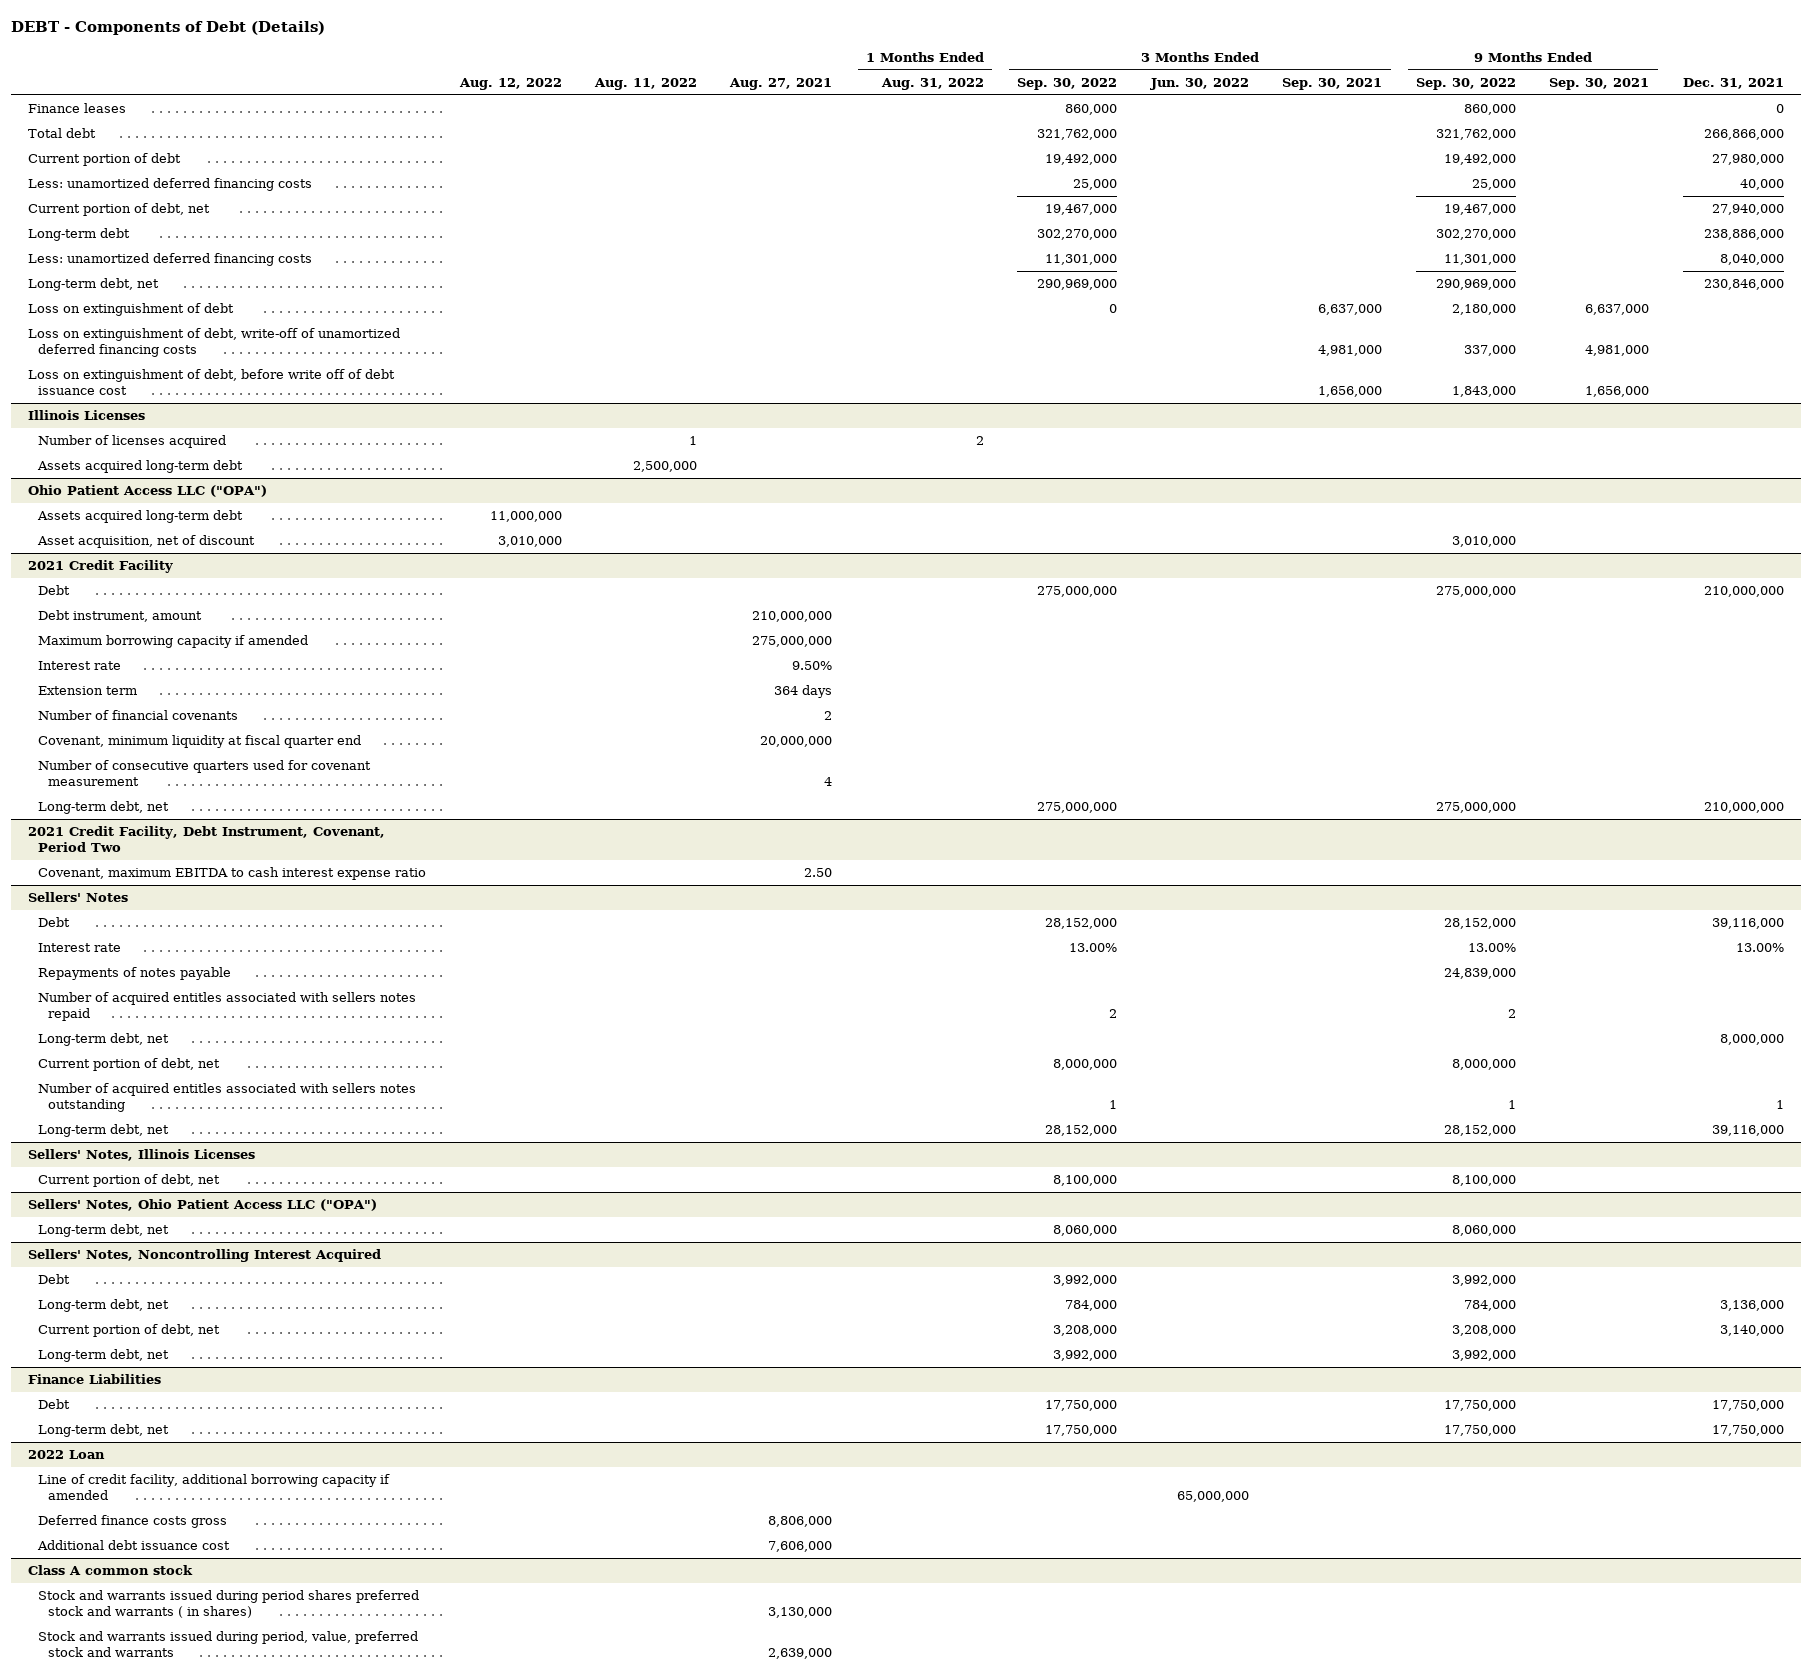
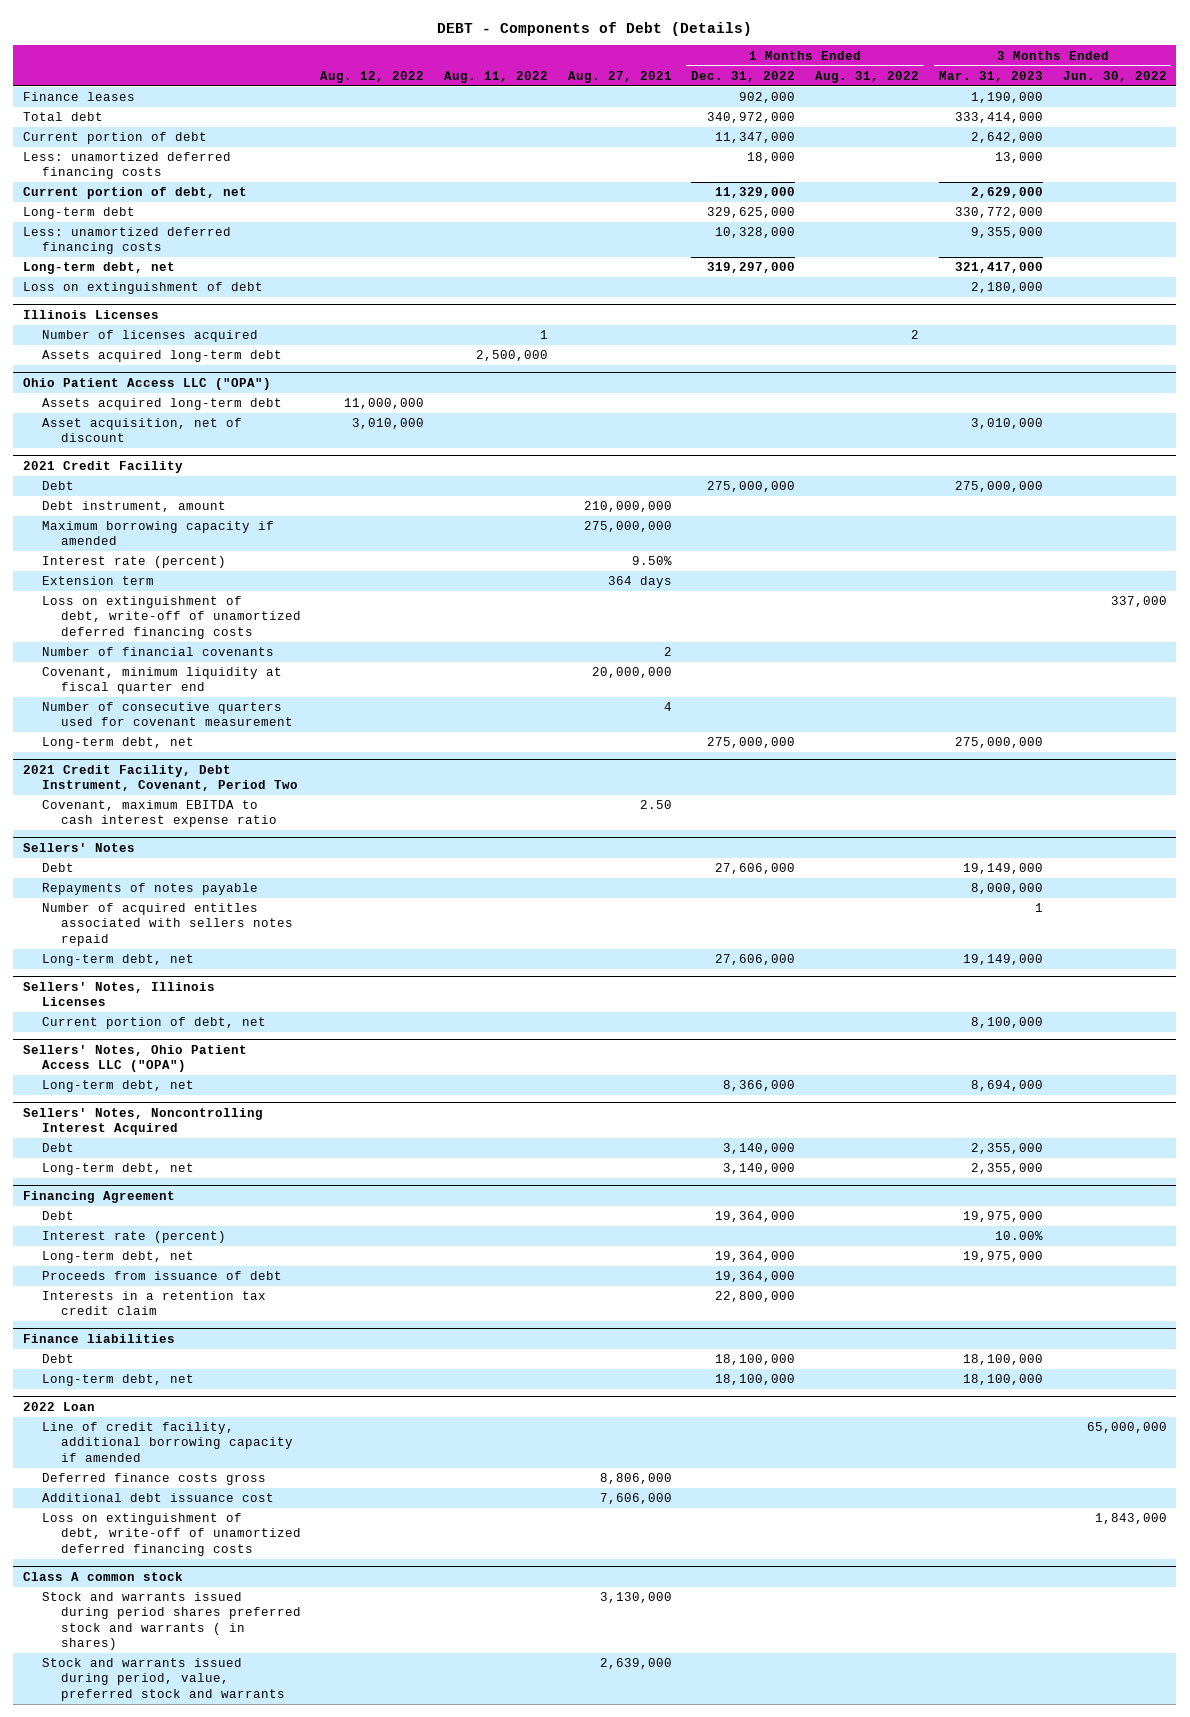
- | Aug. 12, 2022 | Aug. 11, 2022 | Aug. 27, 2021 | 1 Months Ended Aug. 31, 2022 | 3 Months Ended Sep. 30, 2022 | 3 Months Ended Jun. 30, 2022 | 3 Months Ended Sep. 30, 2021 | 9 Months Ended Sep. 30, 2022 | 9 Months Ended Sep. 30, 2021 | Dec. 31, 2021
+ | Aug. 12, 2022 | Aug. 11, 2022 | Aug. 27, 2021 | 1 Months Ended Dec. 31, 2022 | 1 Months Ended Aug. 31, 2022 | 3 Months Ended Mar. 31, 2023 | 3 Months Ended Jun. 30, 2022
- Loss on extinguishment of debt, write-off of unamortized deferred financing costs | | | | | | | 4,981,000 | 337,000 | 4,981,000 |
- Loss on extinguishment of debt, before write off of debt issuance cost | | | | | | | 1,656,000 | 1,843,000 | 1,656,000 |
@ 2021 Credit Facility
- Interest rate | | | 9.50% | | | | | | |
+ Interest rate (percent) | | | 9.50% | | | |
+ Loss on extinguishment of debt, write-off of unamortized deferred financing costs | | | | | | | 337,000
@ Sellers' Notes
- Interest rate | | | | | 13.00% | | | 13.00% | | 13.00%
- Current portion of debt, net | | | | | 8,000,000 | | | 8,000,000 | |
- Number of acquired entitles associated with sellers notes outstanding | | | | | 1 | | | 1 | | 1
- Long-term debt, net | | | | | 28,152,000 | | | 28,152,000 | | 39,116,000
@ Sellers' Notes, Noncontrolling Interest Acquired
- Current portion of debt, net | | | | | 3,208,000 | | | 3,208,000 | | 3,140,000
- Long-term debt, net | | | | | 3,992,000 | | | 3,992,000 | |
- Finance Liabilities
+ Financing Agreement
+ Debt | | | | 19,364,000 | | 19,975,000 |
+ Interest rate (percent) | | | | | | 10.00% |
+ Long-term debt, net | | | | 19,364,000 | | 19,975,000 |
+ Proceeds from issuance of debt | | | | 19,364,000 | | |
+ Interests in a retention tax credit claim | | | | 22,800,000 | | |
+ Finance liabilities
@ 2022 Loan
+ Loss on extinguishment of debt, write-off of unamortized deferred financing costs | | | | | | | 1,843,000

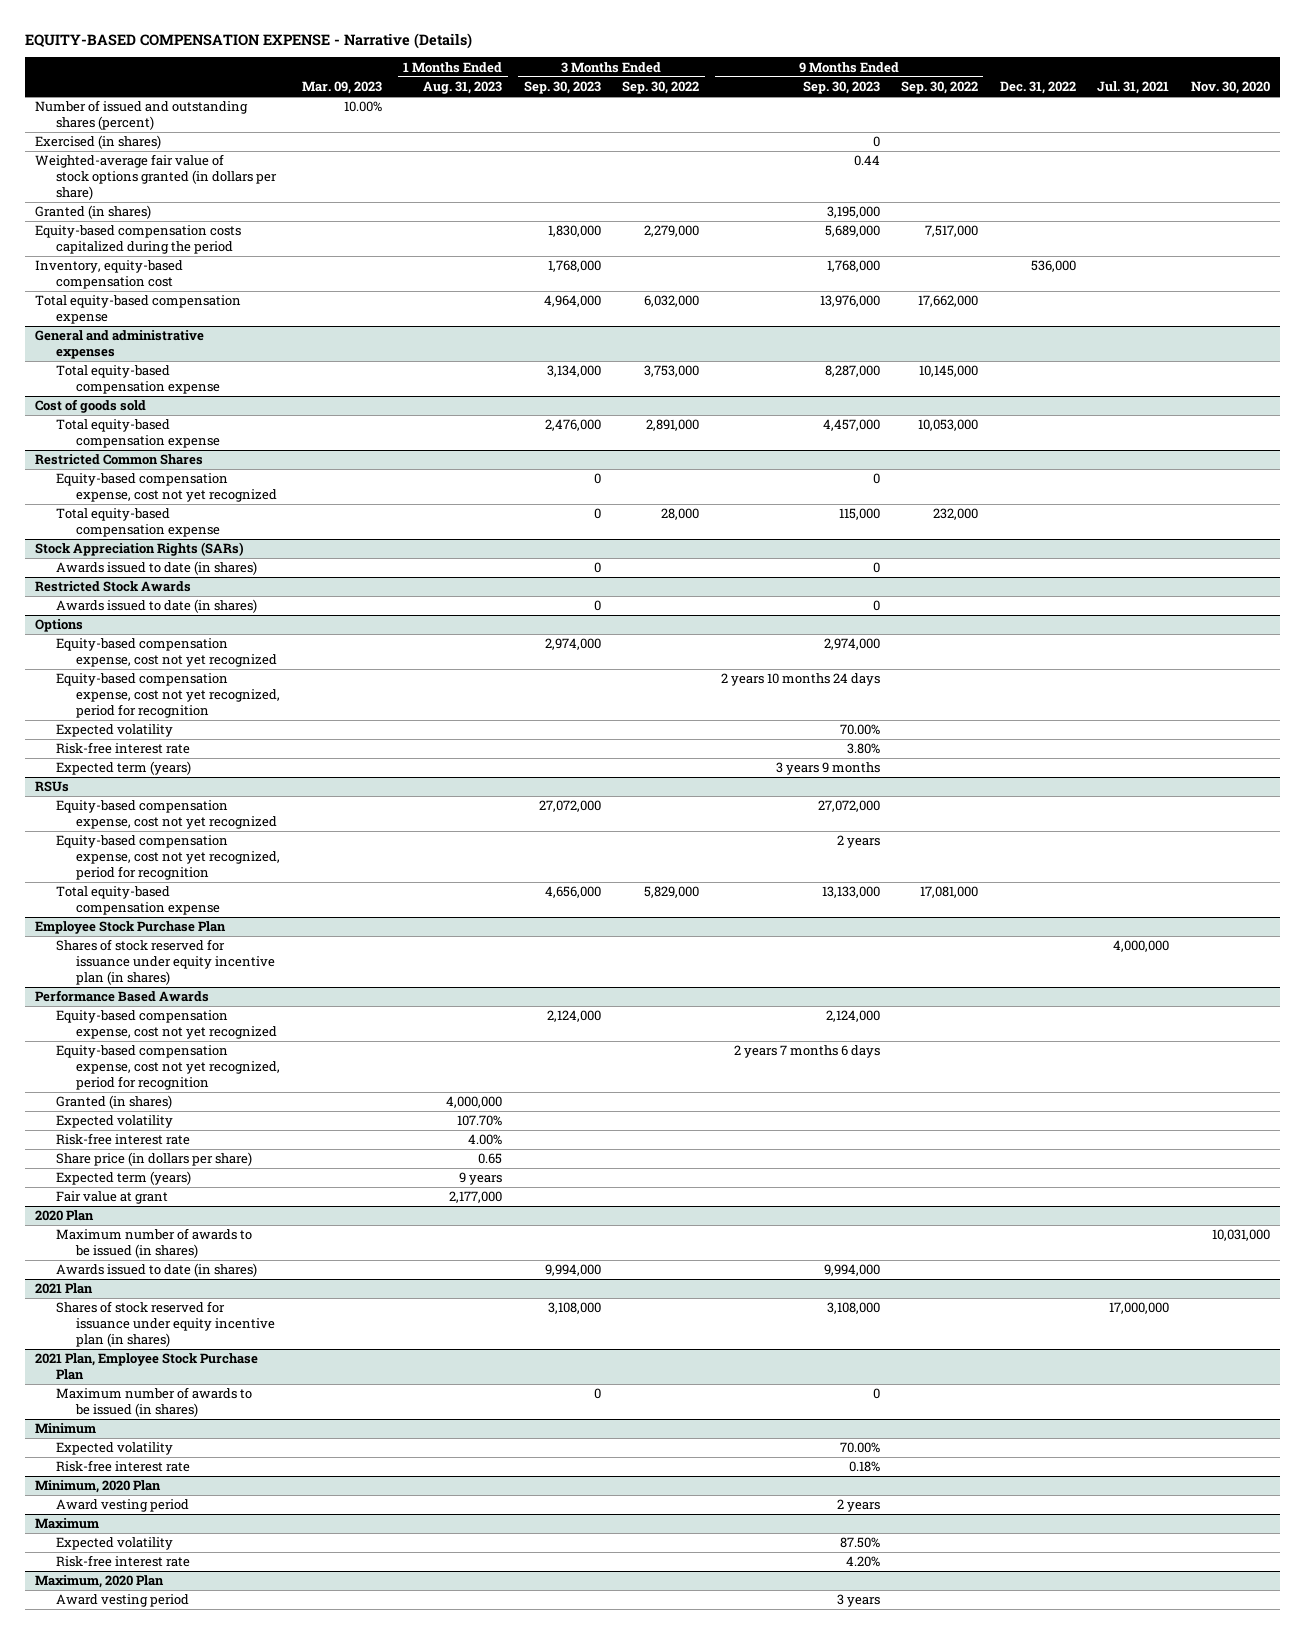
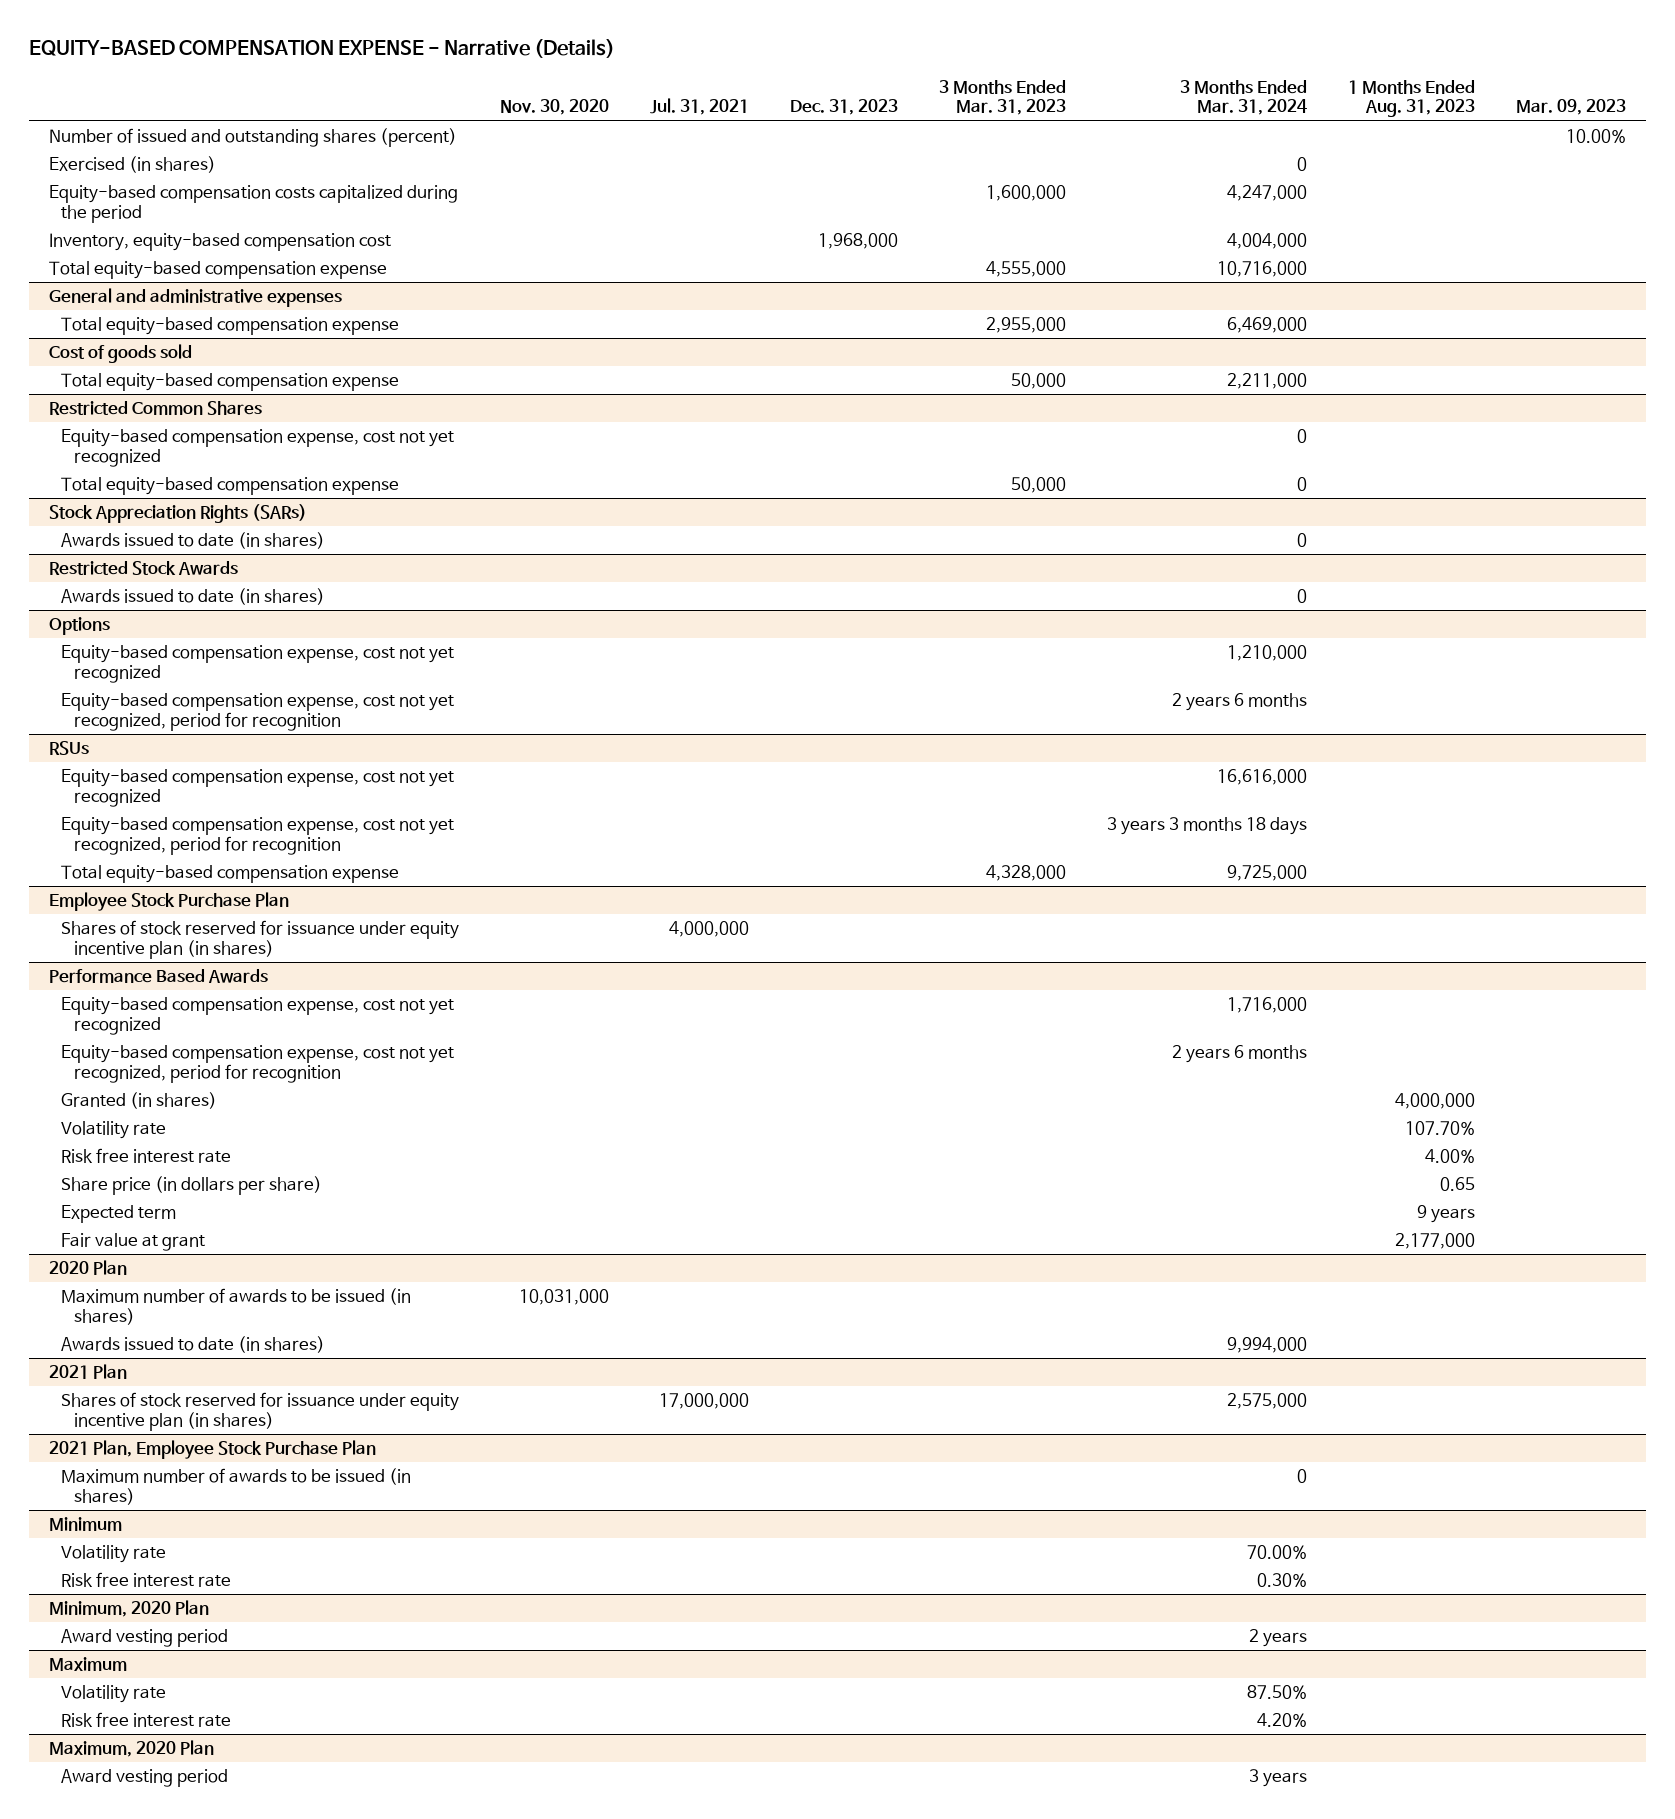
- | Mar. 09, 2023 | 1 Months Ended Aug. 31, 2023 | 3 Months Ended Sep. 30, 2023 | 3 Months Ended Sep. 30, 2022 | 9 Months Ended Sep. 30, 2023 | 9 Months Ended Sep. 30, 2022 | Dec. 31, 2022 | Jul. 31, 2021 | Nov. 30, 2020
+ | Nov. 30, 2020 | Jul. 31, 2021 | Dec. 31, 2023 | 3 Months Ended Mar. 31, 2023 | 3 Months Ended Mar. 31, 2024 | 1 Months Ended Aug. 31, 2023 | Mar. 09, 2023
- Weighted-average fair value of stock options granted (in dollars per share) | | | | | 0.44 | | | |
- Granted (in shares) | | | | | 3,195,000 | | | |
@ Options
- Expected volatility | | | | | 70.00% | | | |
- Risk-free interest rate | | | | | 3.80% | | | |
- Expected term (years) | | | | | 3 years 9 months | | | |
@ Performance Based Awards
- Expected volatility | | 107.70% | | | | | | |
- Risk-free interest rate | | 4.00% | | | | | | |
+ Volatility rate | | | | | | 107.70% |
+ Risk free interest rate | | | | | | 4.00% |
- Expected term (years) | | 9 years | | | | | | |
+ Expected term | | | | | | 9 years |
@ Minimum
- Expected volatility | | | | | 70.00% | | | |
- Risk-free interest rate | | | | | 0.18% | | | |
+ Volatility rate | | | | | 70.00% | |
+ Risk free interest rate | | | | | 0.30% | |
@ Maximum
- Expected volatility | | | | | 87.50% | | | |
- Risk-free interest rate | | | | | 4.20% | | | |
+ Volatility rate | | | | | 87.50% | |
+ Risk free interest rate | | | | | 4.20% | |

